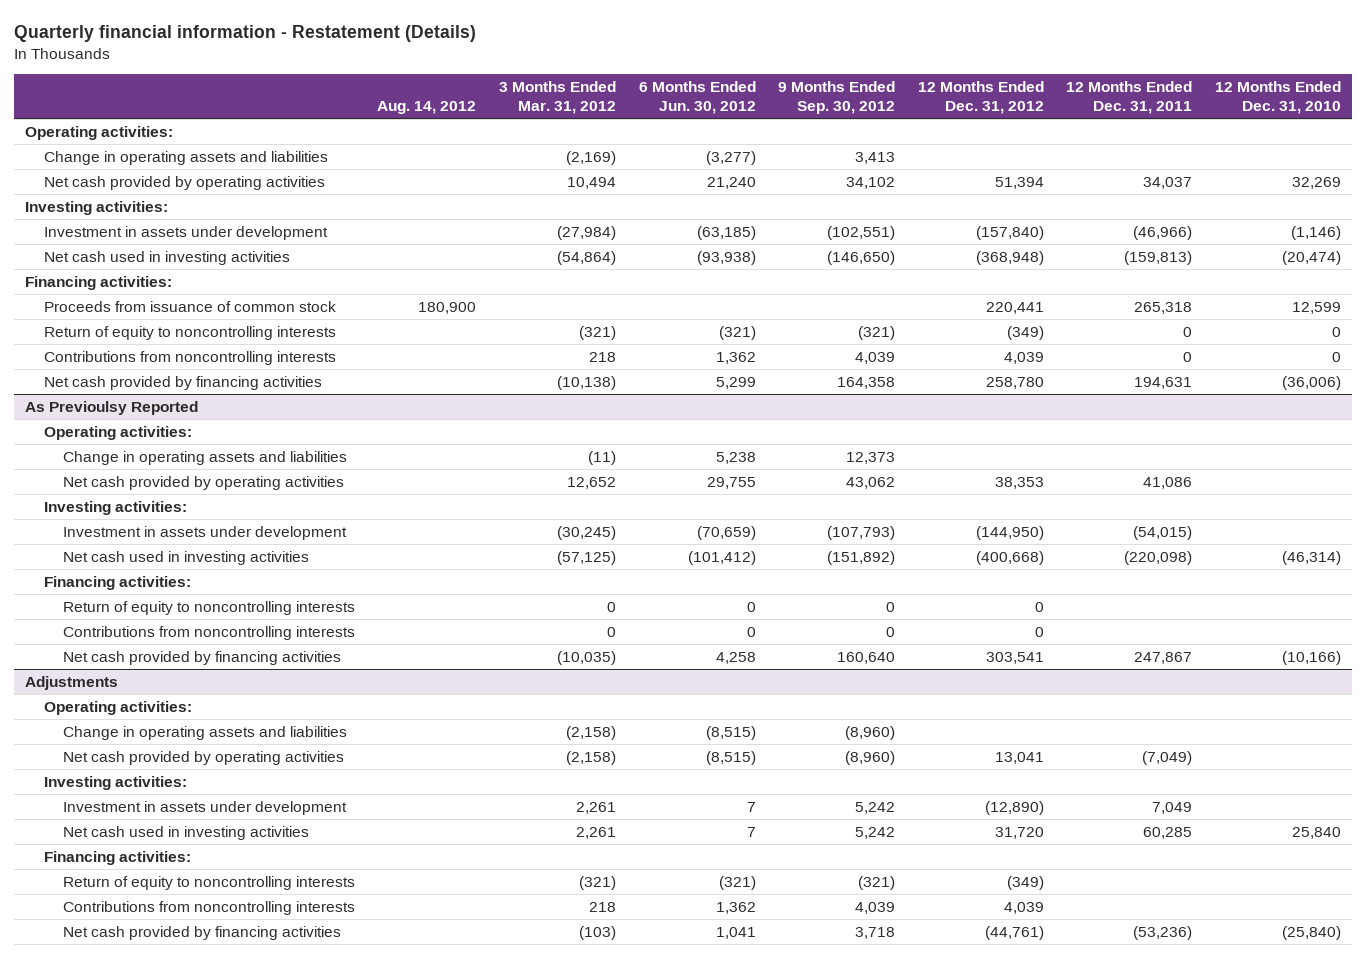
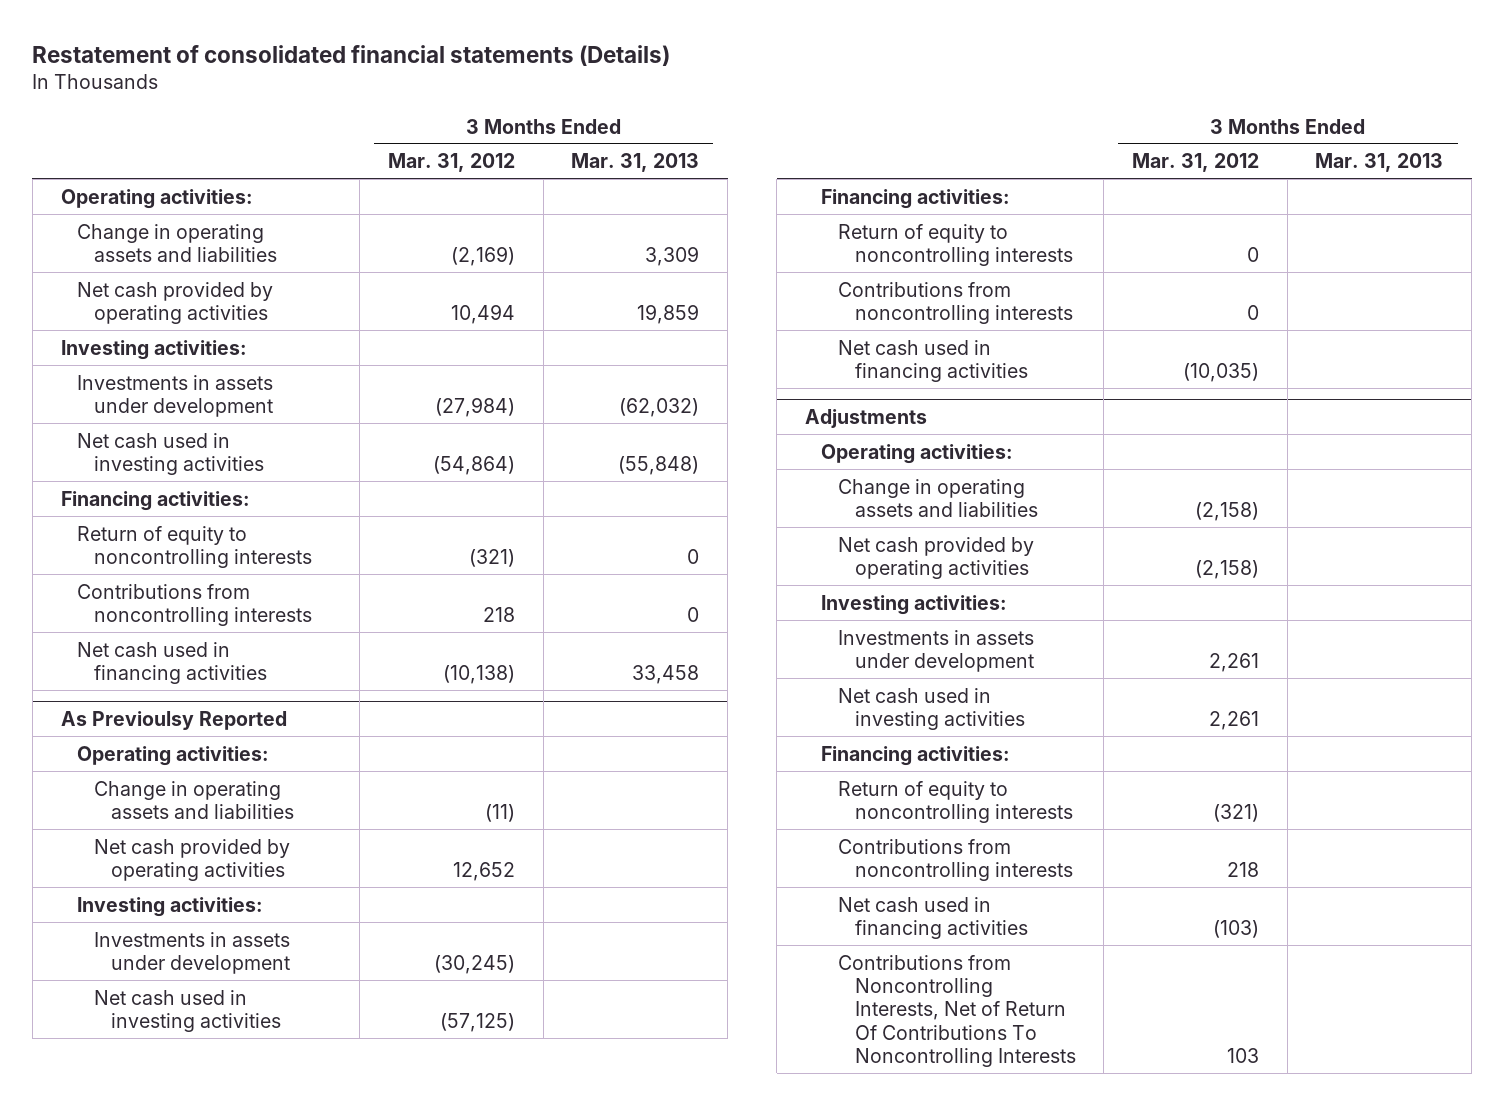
- Quarterly financial information - Restatement (Details)
+ Restatement of consolidated financial statements (Details)
- | Aug. 14, 2012 | 3 Months Ended Mar. 31, 2012 | 6 Months Ended Jun. 30, 2012 | 9 Months Ended Sep. 30, 2012 | 12 Months Ended Dec. 31, 2012 | 12 Months Ended Dec. 31, 2011 | 12 Months Ended Dec. 31, 2010
+ | 3 Months Ended Mar. 31, 2012 | 3 Months Ended Mar. 31, 2013
- Investment in assets under development | | (27,984) | (63,185) | (102,551) | (157,840) | (46,966) | (1,146)
+ Investments in assets under development | (27,984) | (62,032)
- Proceeds from issuance of common stock | 180,900 | | | | 220,441 | 265,318 | 12,599
- Net cash provided by financing activities | | (10,138) | 5,299 | 164,358 | 258,780 | 194,631 | (36,006)
+ Net cash used in financing activities | (10,138) | 33,458
@ As Previoulsy Reported
- Investment in assets under development | | (30,245) | (70,659) | (107,793) | (144,950) | (54,015) |
+ Investments in assets under development | (30,245) |
- Net cash provided by financing activities | | (10,035) | 4,258 | 160,640 | 303,541 | 247,867 | (10,166)
+ Net cash used in financing activities | (10,035) |
@ Adjustments
- Investment in assets under development | | 2,261 | 7 | 5,242 | (12,890) | 7,049 |
+ Investments in assets under development | 2,261 |
- Net cash provided by financing activities | | (103) | 1,041 | 3,718 | (44,761) | (53,236) | (25,840)
+ Net cash used in financing activities | (103) |
+ Contributions from Noncontrolling Interests, Net of Return Of Contributions To Noncontrolling Interests | 103 |

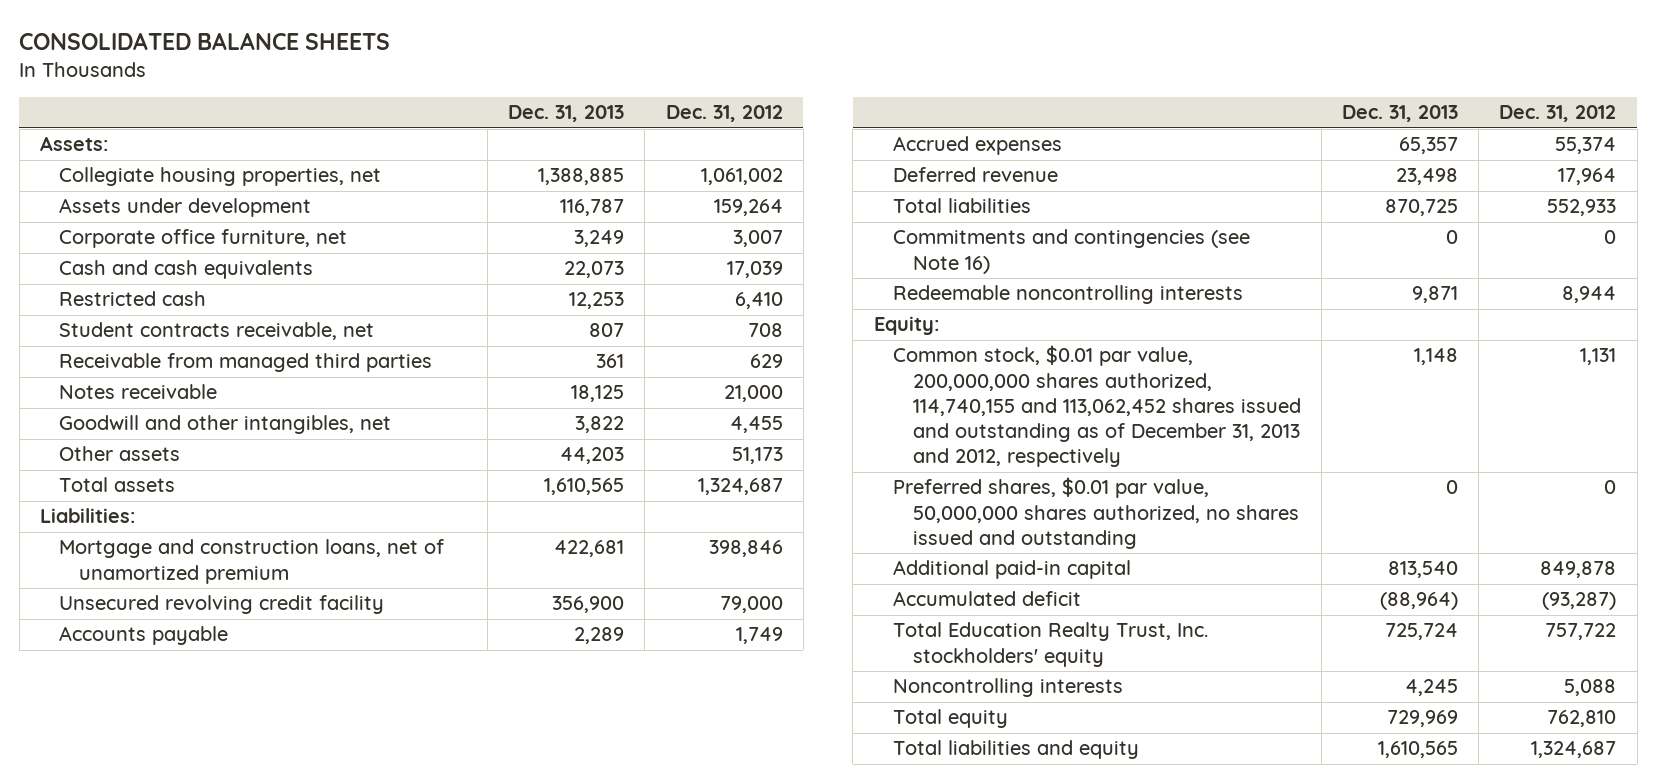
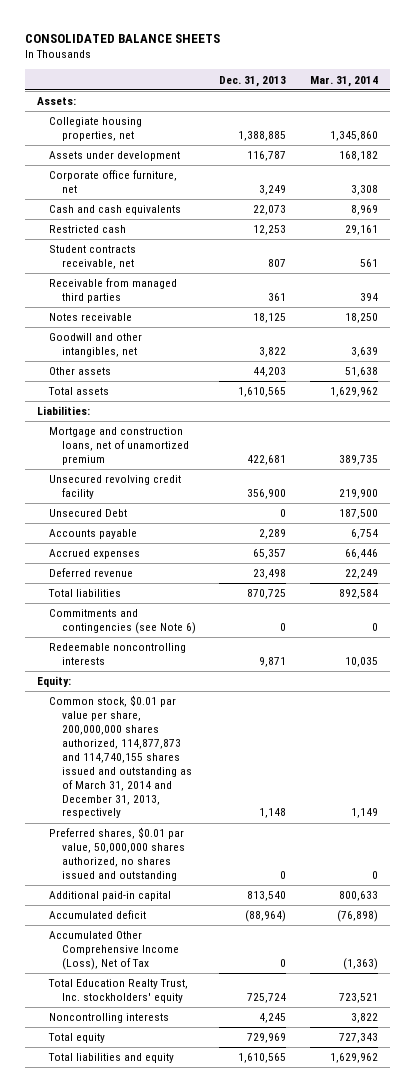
- | Dec. 31, 2013 | Dec. 31, 2012
+ | Dec. 31, 2013 | Mar. 31, 2014
+ Unsecured Debt | 0 | 187,500
- Commitments and contingencies (see Note 16) | 0 | 0
+ Commitments and contingencies (see Note 6) | 0 | 0
- Common stock, $0.01 par value, 200,000,000 shares authorized, 114,740,155 and 113,062,452 shares issued and outstanding as of December 31, 2013 and 2012, respectively | 1,148 | 1,131
+ Common stock, $0.01 par value per share, 200,000,000 shares authorized, 114,877,873 and 114,740,155 shares issued and outstanding as of March 31, 2014 and December 31, 2013, respectively | 1,148 | 1,149
+ Accumulated Other Comprehensive Income (Loss), Net of Tax | 0 | (1,363)

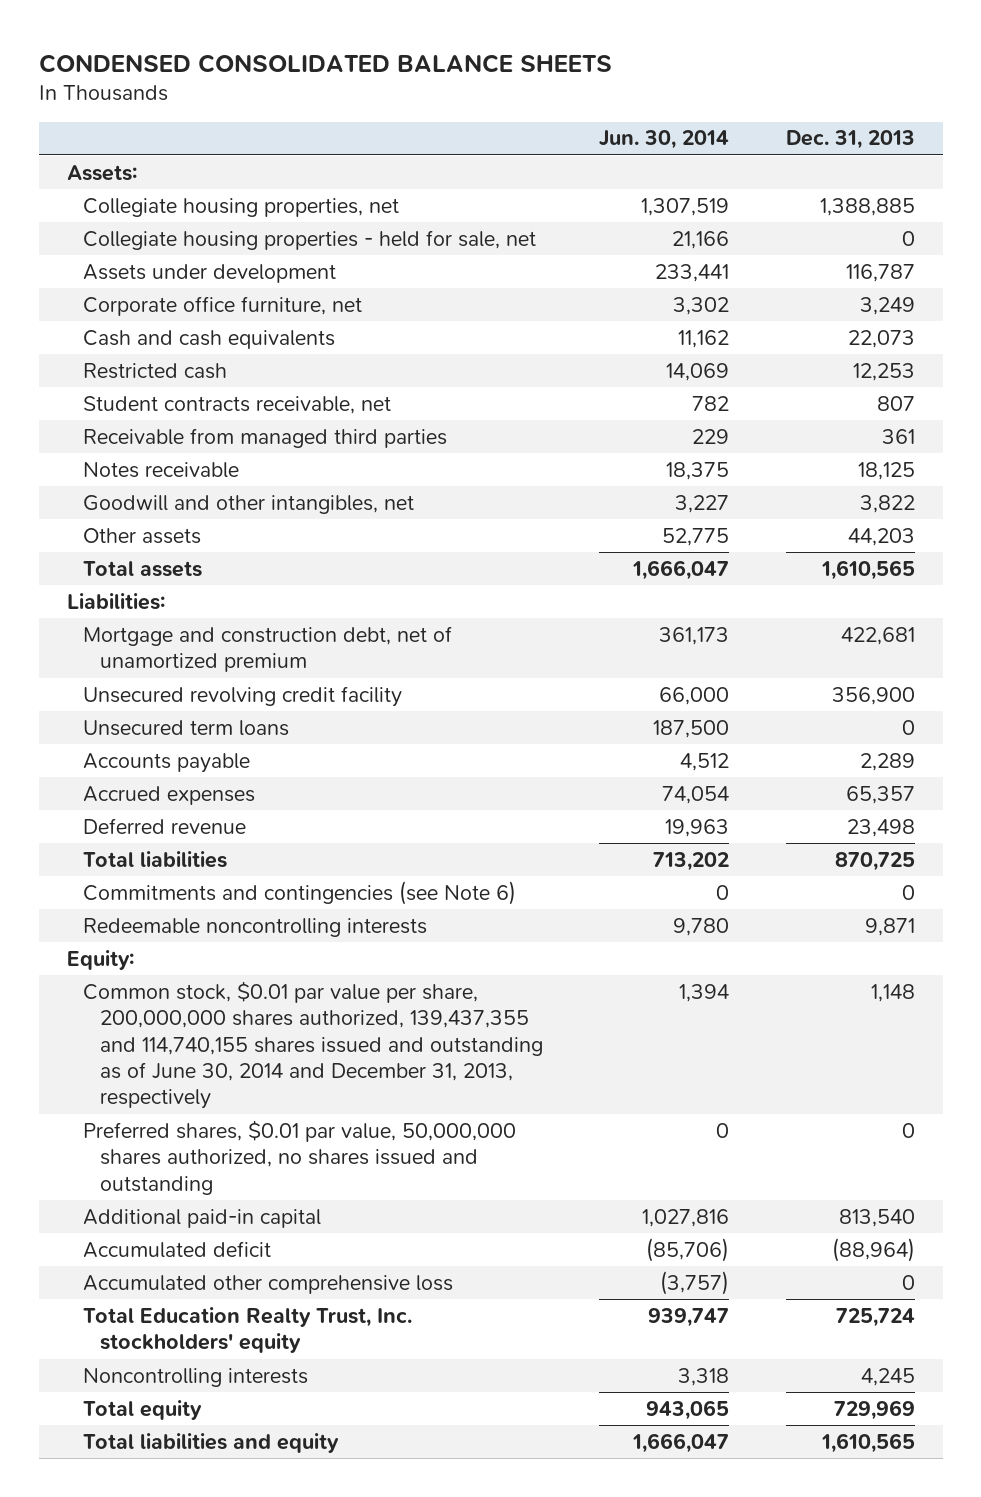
- CONSOLIDATED BALANCE SHEETS
+ CONDENSED CONSOLIDATED BALANCE SHEETS
- | Dec. 31, 2013 | Mar. 31, 2014
+ | Jun. 30, 2014 | Dec. 31, 2013
+ Collegiate housing properties - held for sale, net | 21,166 | 0
- Mortgage and construction loans, net of unamortized premium | 422,681 | 389,735
+ Mortgage and construction debt, net of unamortized premium | 361,173 | 422,681
- Unsecured Debt | 0 | 187,500
+ Unsecured term loans | 187,500 | 0
- Common stock, $0.01 par value per share, 200,000,000 shares authorized, 114,877,873 and 114,740,155 shares issued and outstanding as of March 31, 2014 and December 31, 2013, respectively | 1,148 | 1,149
+ Common stock, $0.01 par value per share, 200,000,000 shares authorized, 139,437,355 and 114,740,155 shares issued and outstanding as of June 30, 2014 and December 31, 2013, respectively | 1,394 | 1,148
- Accumulated Other Comprehensive Income (Loss), Net of Tax | 0 | (1,363)
+ Accumulated other comprehensive loss | (3,757) | 0

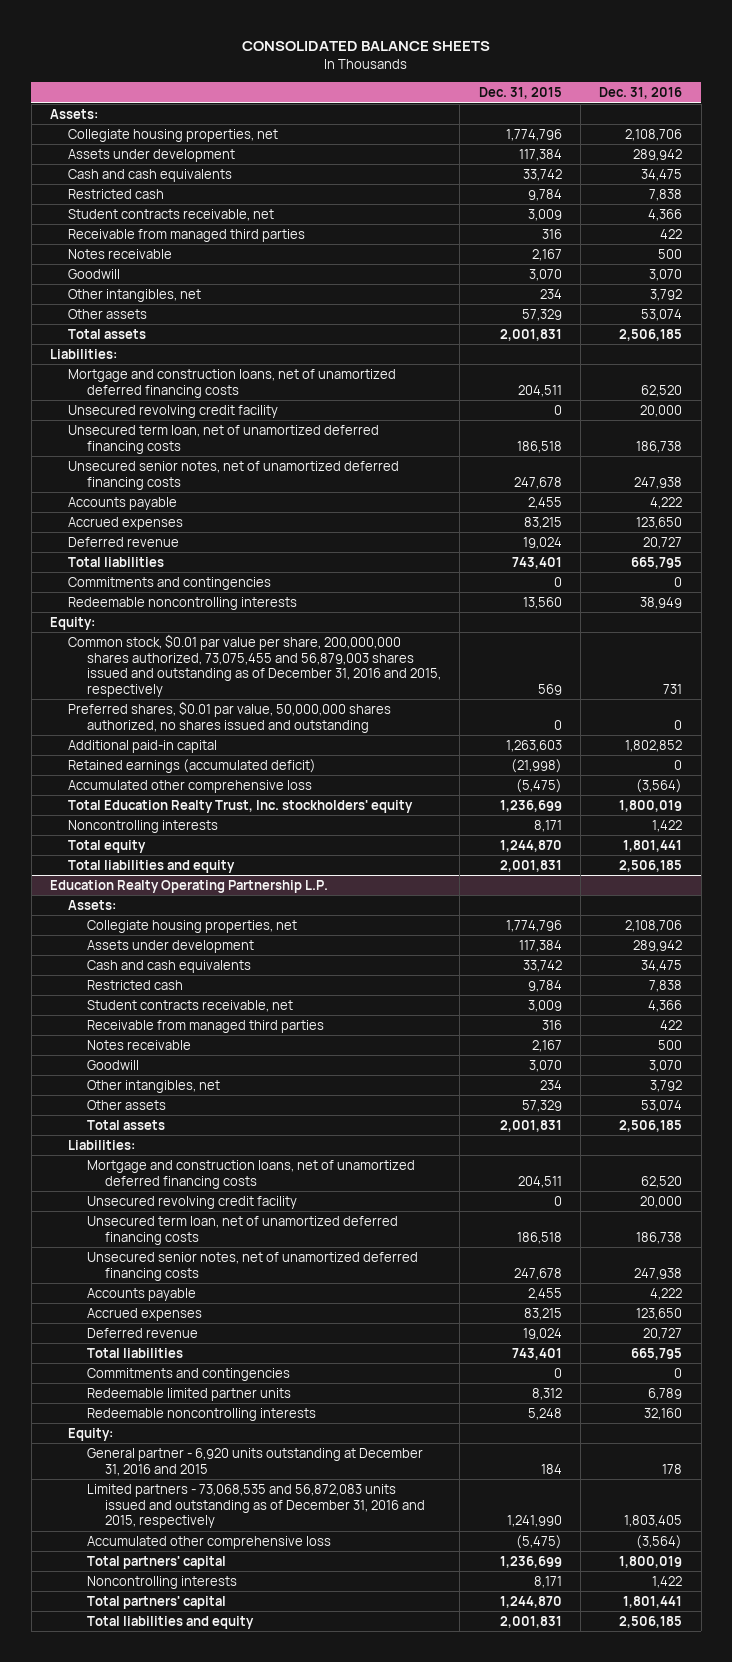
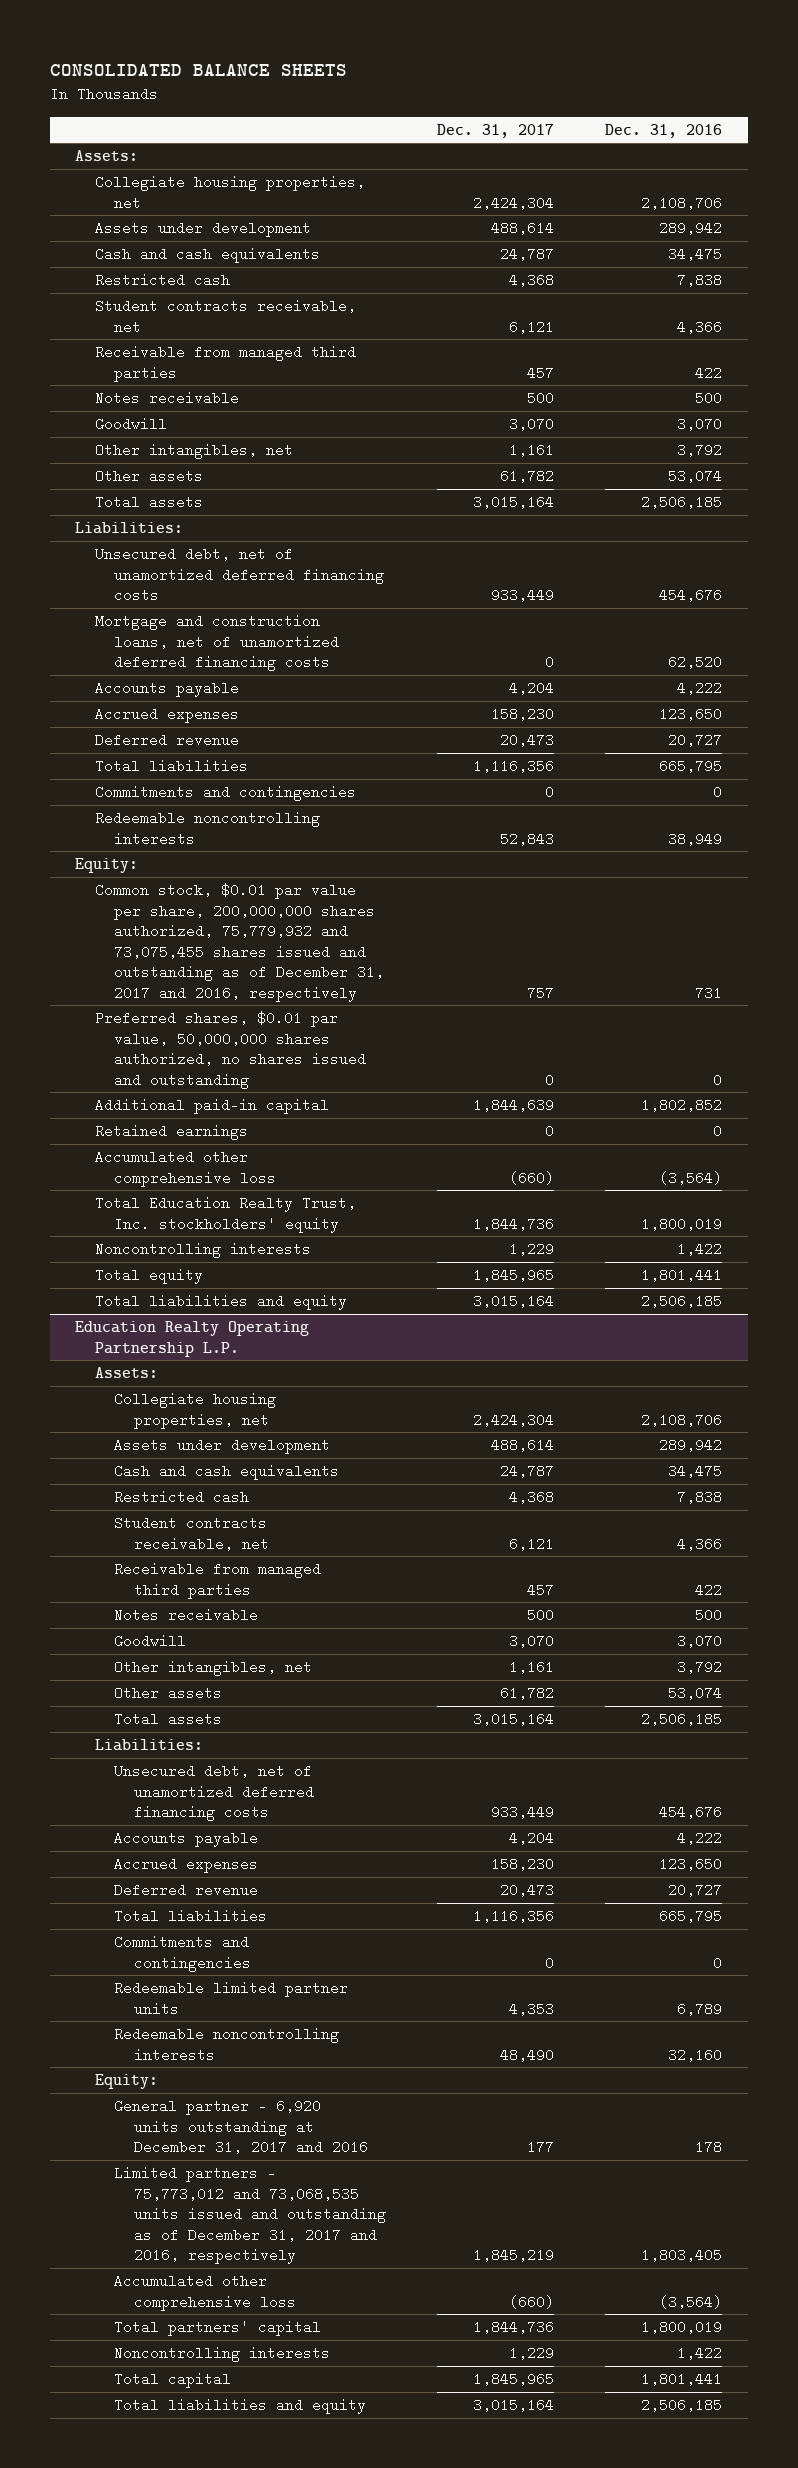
- | Dec. 31, 2015 | Dec. 31, 2016
+ | Dec. 31, 2017 | Dec. 31, 2016
+ Unsecured debt, net of unamortized deferred financing costs | 933,449 | 454,676
- Unsecured revolving credit facility | 0 | 20,000
- Unsecured term loan, net of unamortized deferred financing costs | 186,518 | 186,738
- Unsecured senior notes, net of unamortized deferred financing costs | 247,678 | 247,938
- Common stock, $0.01 par value per share, 200,000,000 shares authorized, 73,075,455 and 56,879,003 shares issued and outstanding as of December 31, 2016 and 2015, respectively | 569 | 731
+ Common stock, $0.01 par value per share, 200,000,000 shares authorized, 75,779,932 and 73,075,455 shares issued and outstanding as of December 31, 2017 and 2016, respectively | 757 | 731
- Retained earnings (accumulated deficit) | (21,998) | 0
+ Retained earnings | 0 | 0
@ Education Realty Operating Partnership L.P.
- Mortgage and construction loans, net of unamortized deferred financing costs | 204,511 | 62,520
- Unsecured revolving credit facility | 0 | 20,000
- Unsecured term loan, net of unamortized deferred financing costs | 186,518 | 186,738
- Unsecured senior notes, net of unamortized deferred financing costs | 247,678 | 247,938
+ Unsecured debt, net of unamortized deferred financing costs | 933,449 | 454,676
- General partner - 6,920 units outstanding at December 31, 2016 and 2015 | 184 | 178
- Limited partners - 73,068,535 and 56,872,083 units issued and outstanding as of December 31, 2016 and 2015, respectively | 1,241,990 | 1,803,405
+ General partner - 6,920 units outstanding at December 31, 2017 and 2016 | 177 | 178
+ Limited partners - 75,773,012 and 73,068,535 units issued and outstanding as of December 31, 2017 and 2016, respectively | 1,845,219 | 1,803,405
- Total partners' capital | 1,244,870 | 1,801,441
+ Total capital | 1,845,965 | 1,801,441

